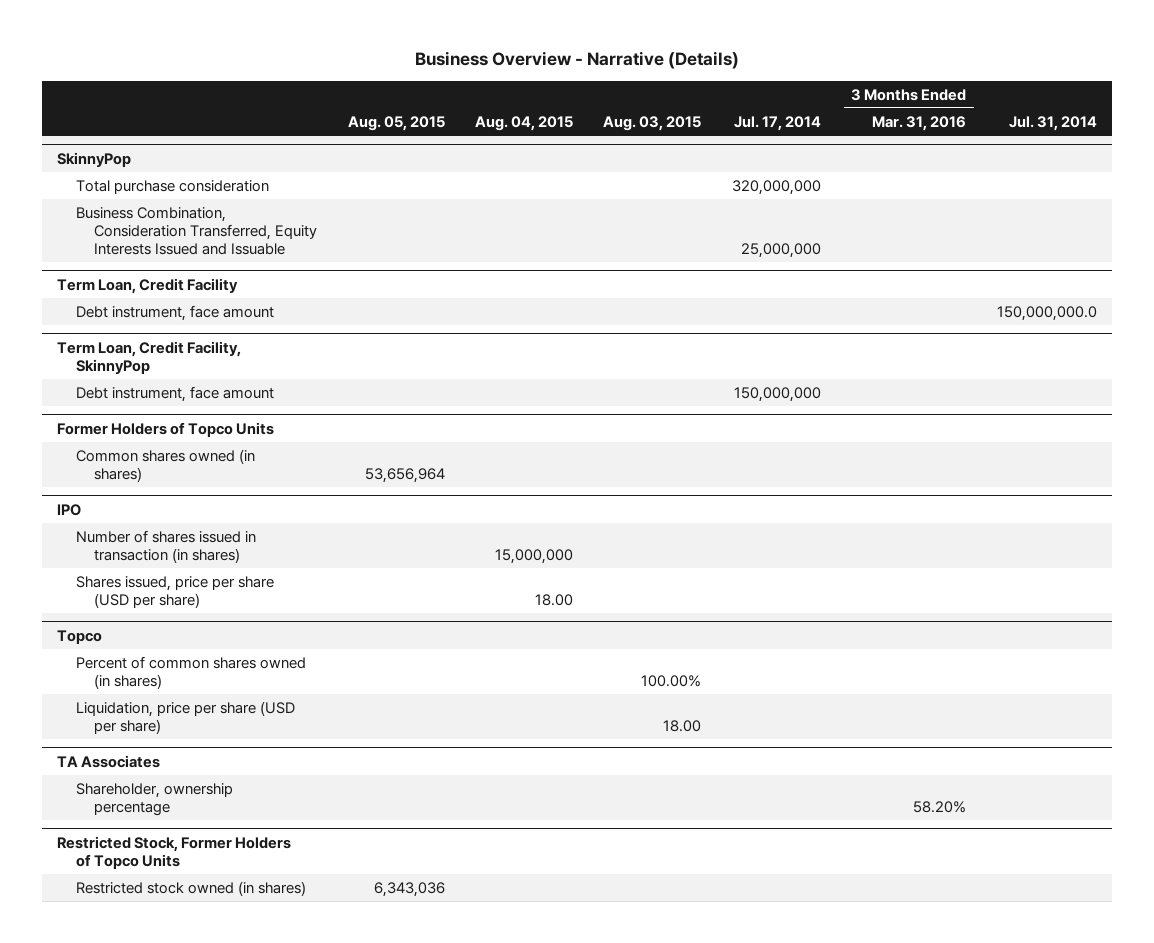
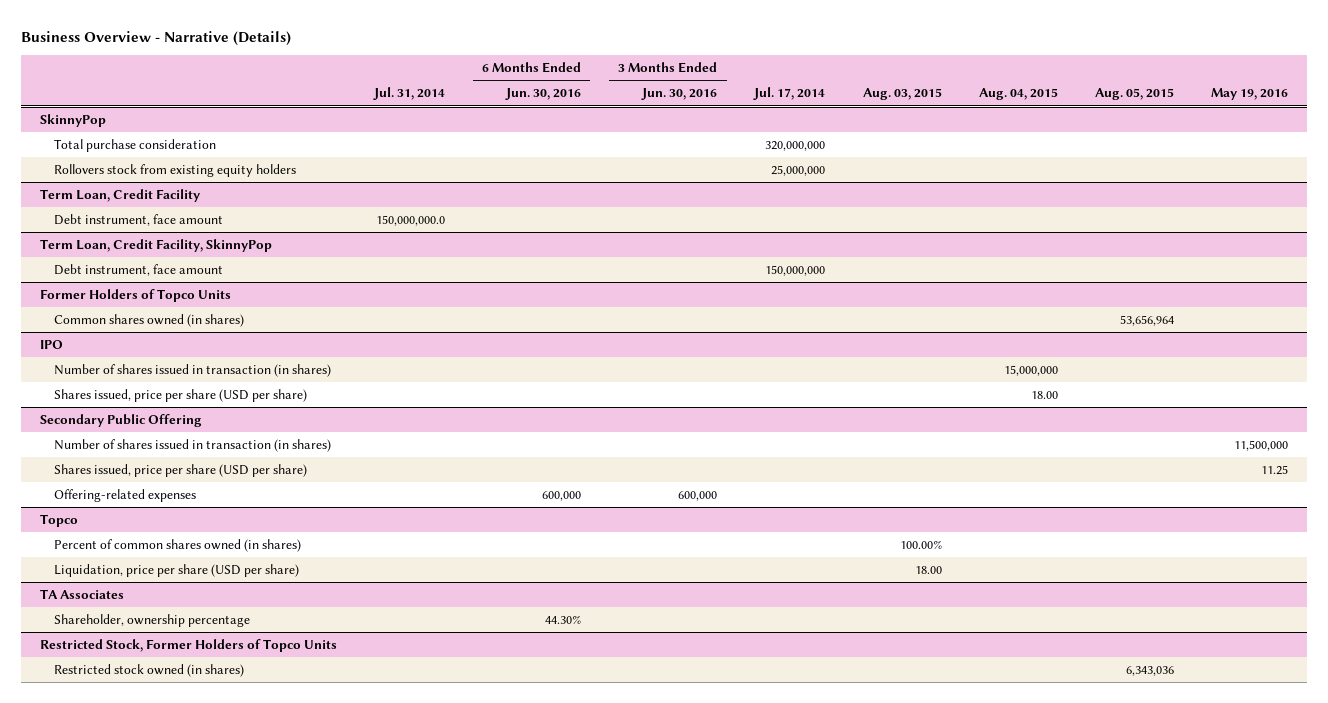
- | Aug. 05, 2015 | Aug. 04, 2015 | Aug. 03, 2015 | Jul. 17, 2014 | 3 Months Ended Mar. 31, 2016 | Jul. 31, 2014
+ | Jul. 31, 2014 | 6 Months Ended Jun. 30, 2016 | 3 Months Ended Jun. 30, 2016 | Jul. 17, 2014 | Aug. 03, 2015 | Aug. 04, 2015 | Aug. 05, 2015 | May 19, 2016
@ SkinnyPop
- Business Combination, Consideration Transferred, Equity Interests Issued and Issuable | | | | 25,000,000 | |
+ Rollovers stock from existing equity holders | | | | 25,000,000 | | | |
+ Secondary Public Offering
+ Number of shares issued in transaction (in shares) | | | | | | | | 11,500,000
+ Shares issued, price per share (USD per share) | | | | | | | | 11.25
+ Offering-related expenses | | 600,000 | 600,000 | | | | |

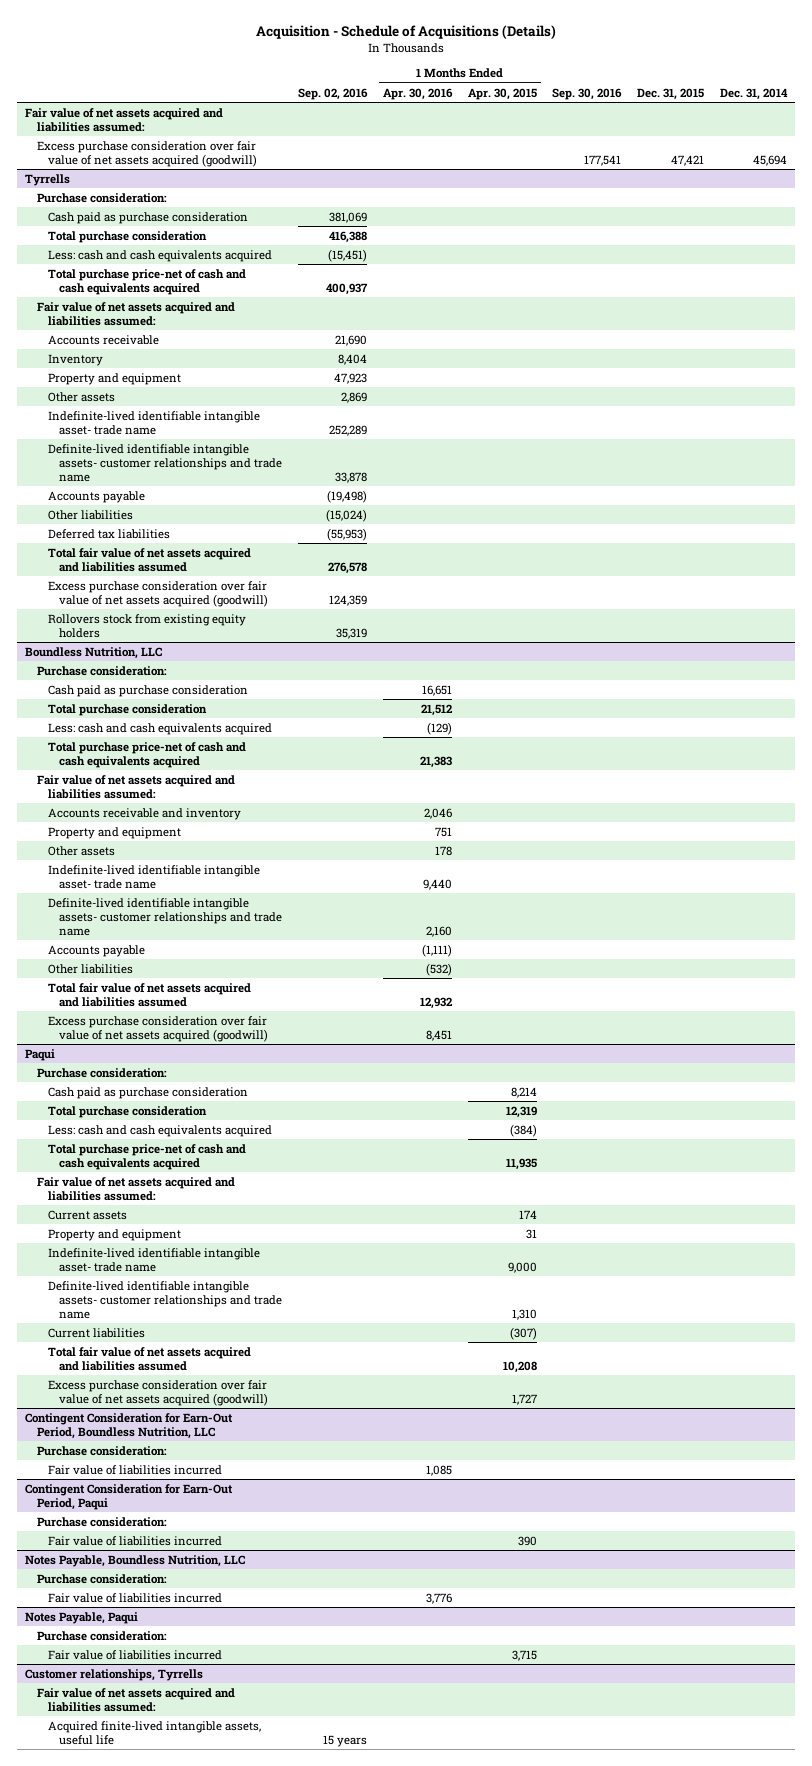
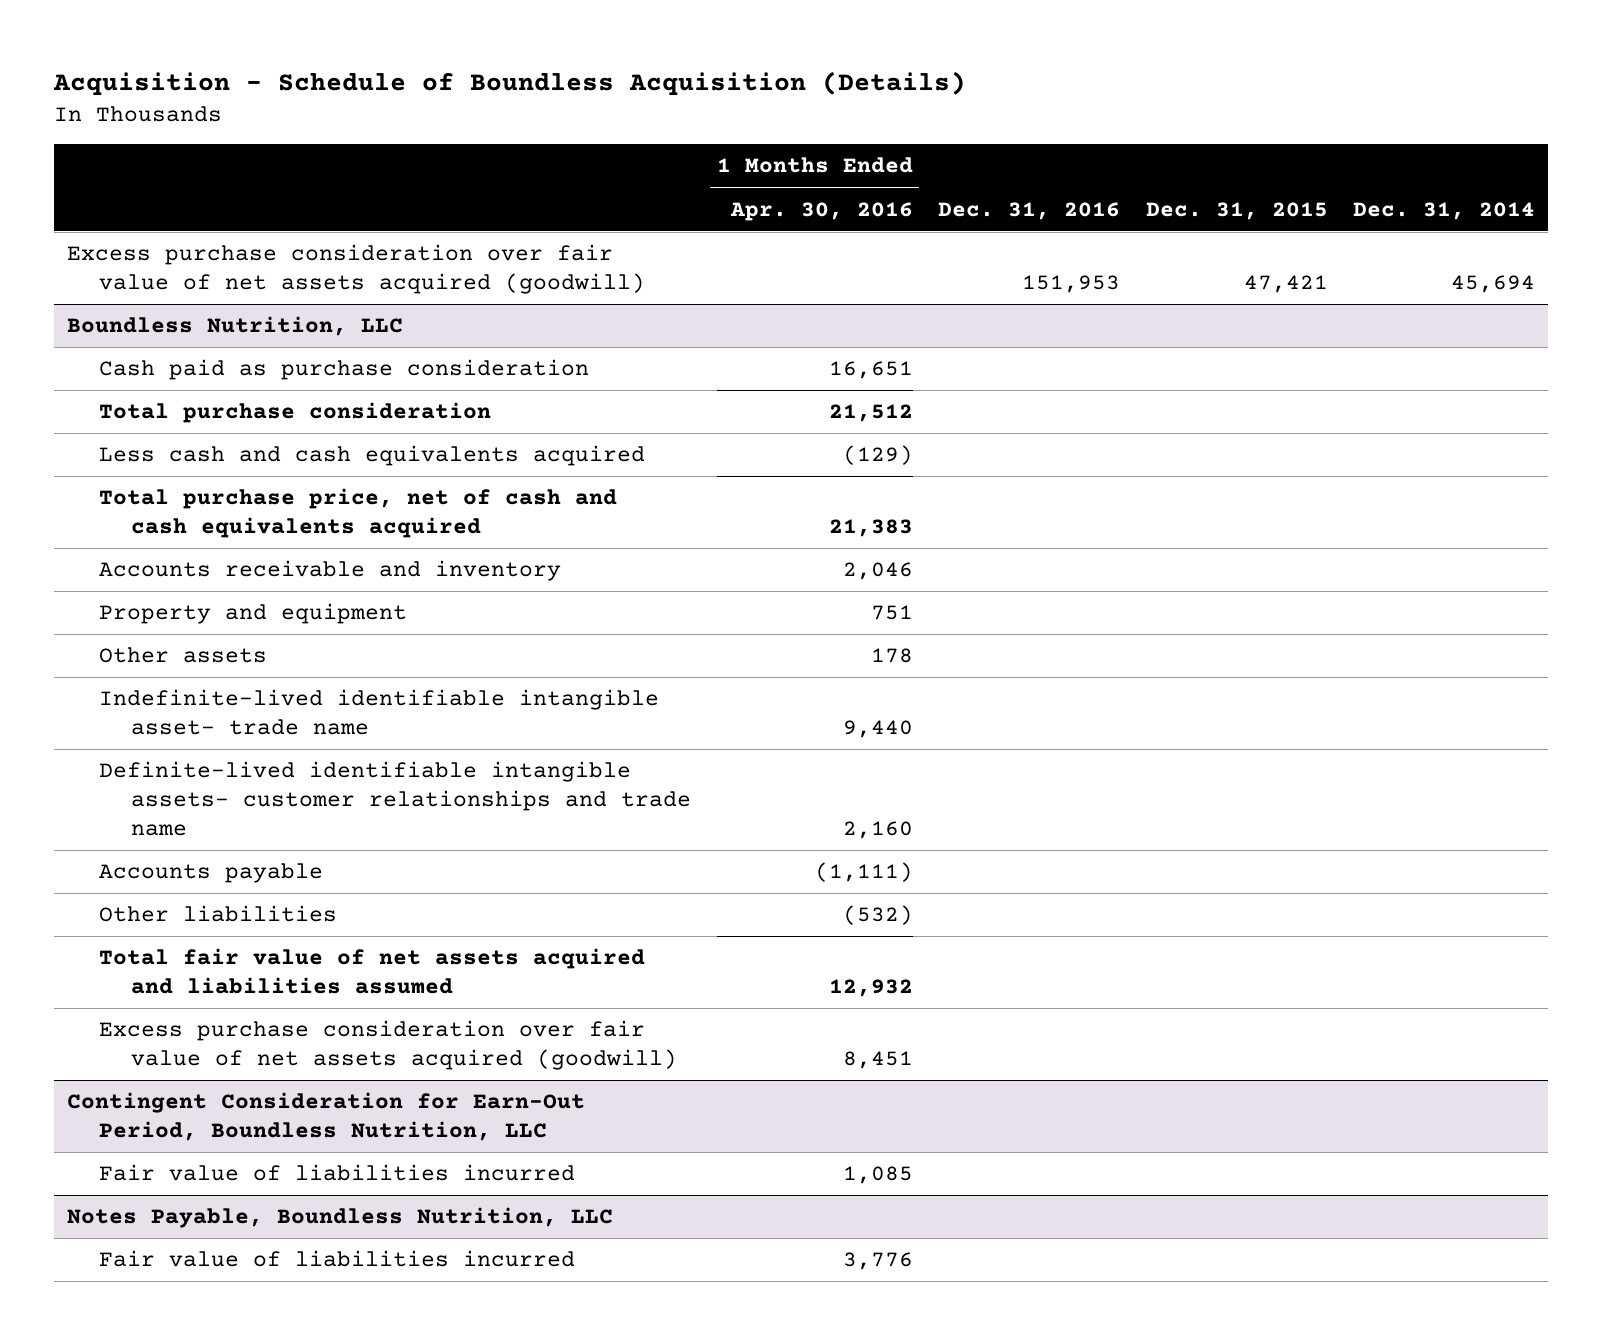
- Acquisition - Schedule of Acquisitions (Details)
+ Acquisition - Schedule of Boundless Acquisition (Details)
- | Sep. 02, 2016 | 1 Months Ended Apr. 30, 2016 | 1 Months Ended Apr. 30, 2015 | Sep. 30, 2016 | Dec. 31, 2015 | Dec. 31, 2014
+ | 1 Months Ended Apr. 30, 2016 | Dec. 31, 2016 | Dec. 31, 2015 | Dec. 31, 2014
- Fair value of net assets acquired and liabilities assumed:
- Tyrrells
- Purchase consideration:
- Cash paid as purchase consideration | 381,069 | | | | |
- Total purchase consideration | 416,388 | | | | |
- Less: cash and cash equivalents acquired | (15,451) | | | | |
- Total purchase price-net of cash and cash equivalents acquired | 400,937 | | | | |
- Fair value of net assets acquired and liabilities assumed:
- Accounts receivable | 21,690 | | | | |
- Inventory | 8,404 | | | | |
- Property and equipment | 47,923 | | | | |
- Other assets | 2,869 | | | | |
- Indefinite-lived identifiable intangible asset- trade name | 252,289 | | | | |
- Definite-lived identifiable intangible assets- customer relationships and trade name | 33,878 | | | | |
- Accounts payable | (19,498) | | | | |
- Other liabilities | (15,024) | | | | |
- Deferred tax liabilities | (55,953) | | | | |
- Total fair value of net assets acquired and liabilities assumed | 276,578 | | | | |
- Excess purchase consideration over fair value of net assets acquired (goodwill) | 124,359 | | | | |
- Rollovers stock from existing equity holders | 35,319 | | | | |
@ Boundless Nutrition, LLC
- Purchase consideration:
- Less: cash and cash equivalents acquired | | (129) | | | |
- Total purchase price-net of cash and cash equivalents acquired | | 21,383 | | | |
- Fair value of net assets acquired and liabilities assumed:
+ Less cash and cash equivalents acquired | (129) | | |
+ Total purchase price, net of cash and cash equivalents acquired | 21,383 | | |
- Paqui
- Purchase consideration:
- Cash paid as purchase consideration | | | 8,214 | | |
- Total purchase consideration | | | 12,319 | | |
- Less: cash and cash equivalents acquired | | | (384) | | |
- Total purchase price-net of cash and cash equivalents acquired | | | 11,935 | | |
- Fair value of net assets acquired and liabilities assumed:
- Current assets | | | 174 | | |
- Property and equipment | | | 31 | | |
- Indefinite-lived identifiable intangible asset- trade name | | | 9,000 | | |
- Definite-lived identifiable intangible assets- customer relationships and trade name | | | 1,310 | | |
- Current liabilities | | | (307) | | |
- Total fair value of net assets acquired and liabilities assumed | | | 10,208 | | |
- Excess purchase consideration over fair value of net assets acquired (goodwill) | | | 1,727 | | |
@ Contingent Consideration for Earn-Out Period, Boundless Nutrition, LLC
- Purchase consideration:
- Contingent Consideration for Earn-Out Period, Paqui
- Purchase consideration:
- Fair value of liabilities incurred | | | 390 | | |
@ Notes Payable, Boundless Nutrition, LLC
- Purchase consideration:
- Notes Payable, Paqui
- Purchase consideration:
- Fair value of liabilities incurred | | | 3,715 | | |
- Customer relationships, Tyrrells
- Fair value of net assets acquired and liabilities assumed:
- Acquired finite-lived intangible assets, useful life | 15 years | | | | |

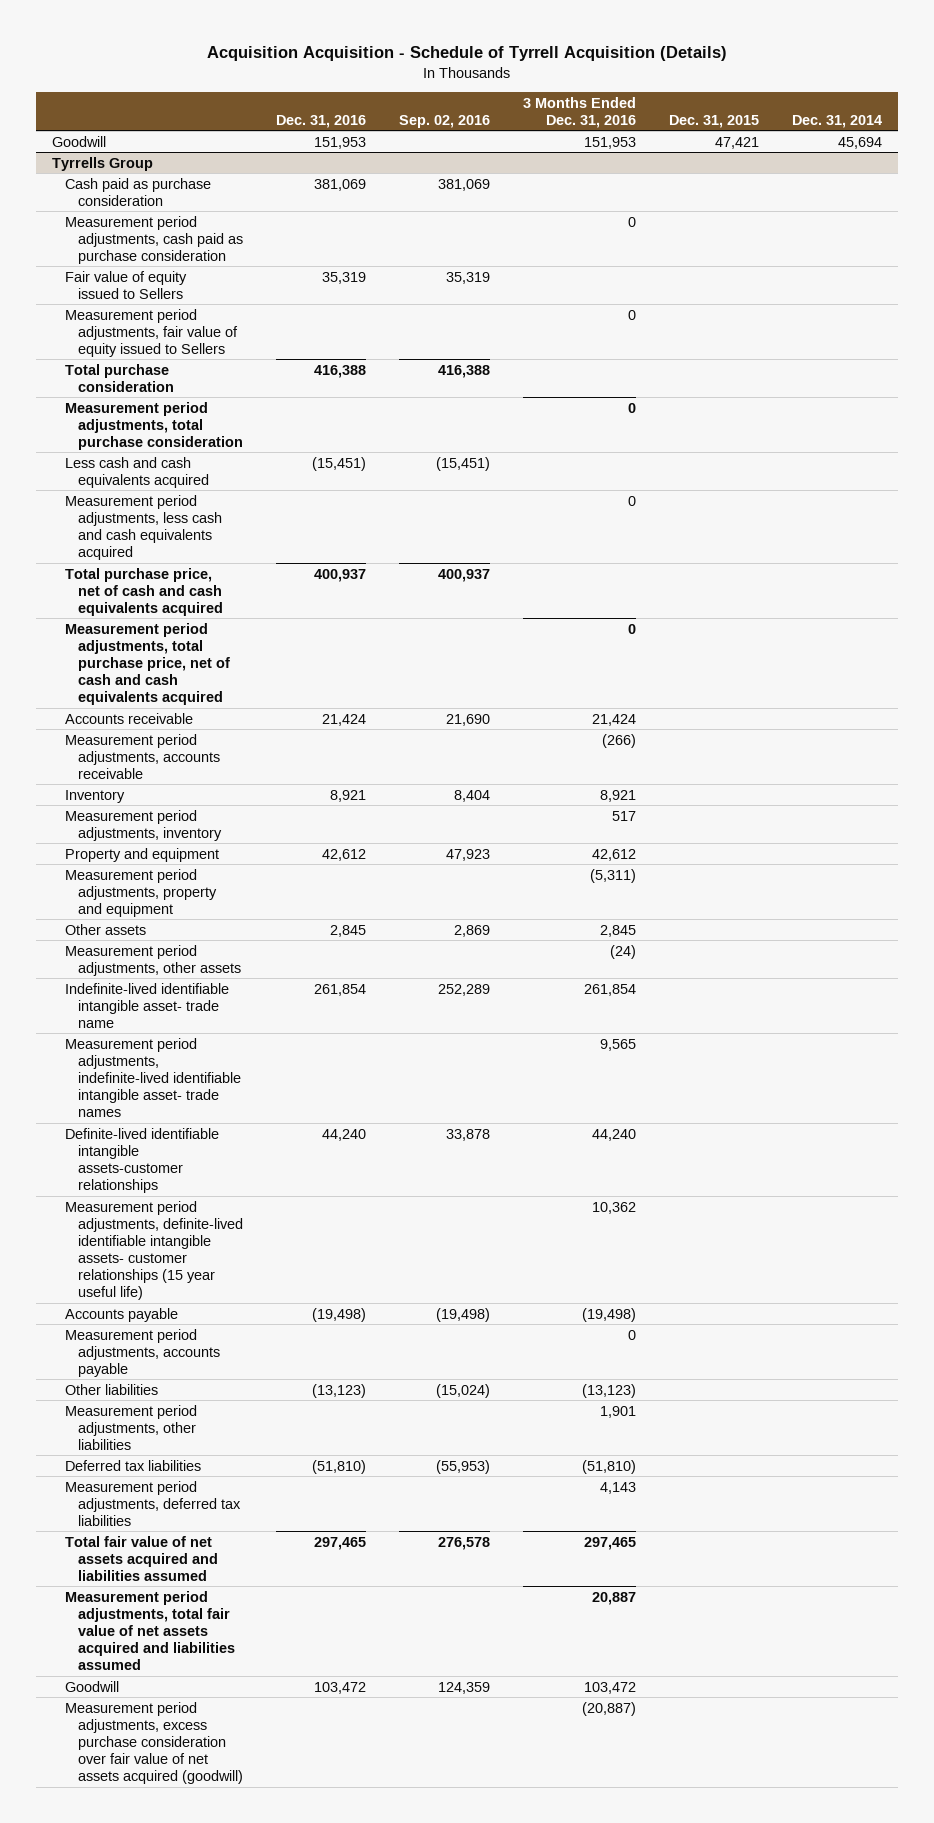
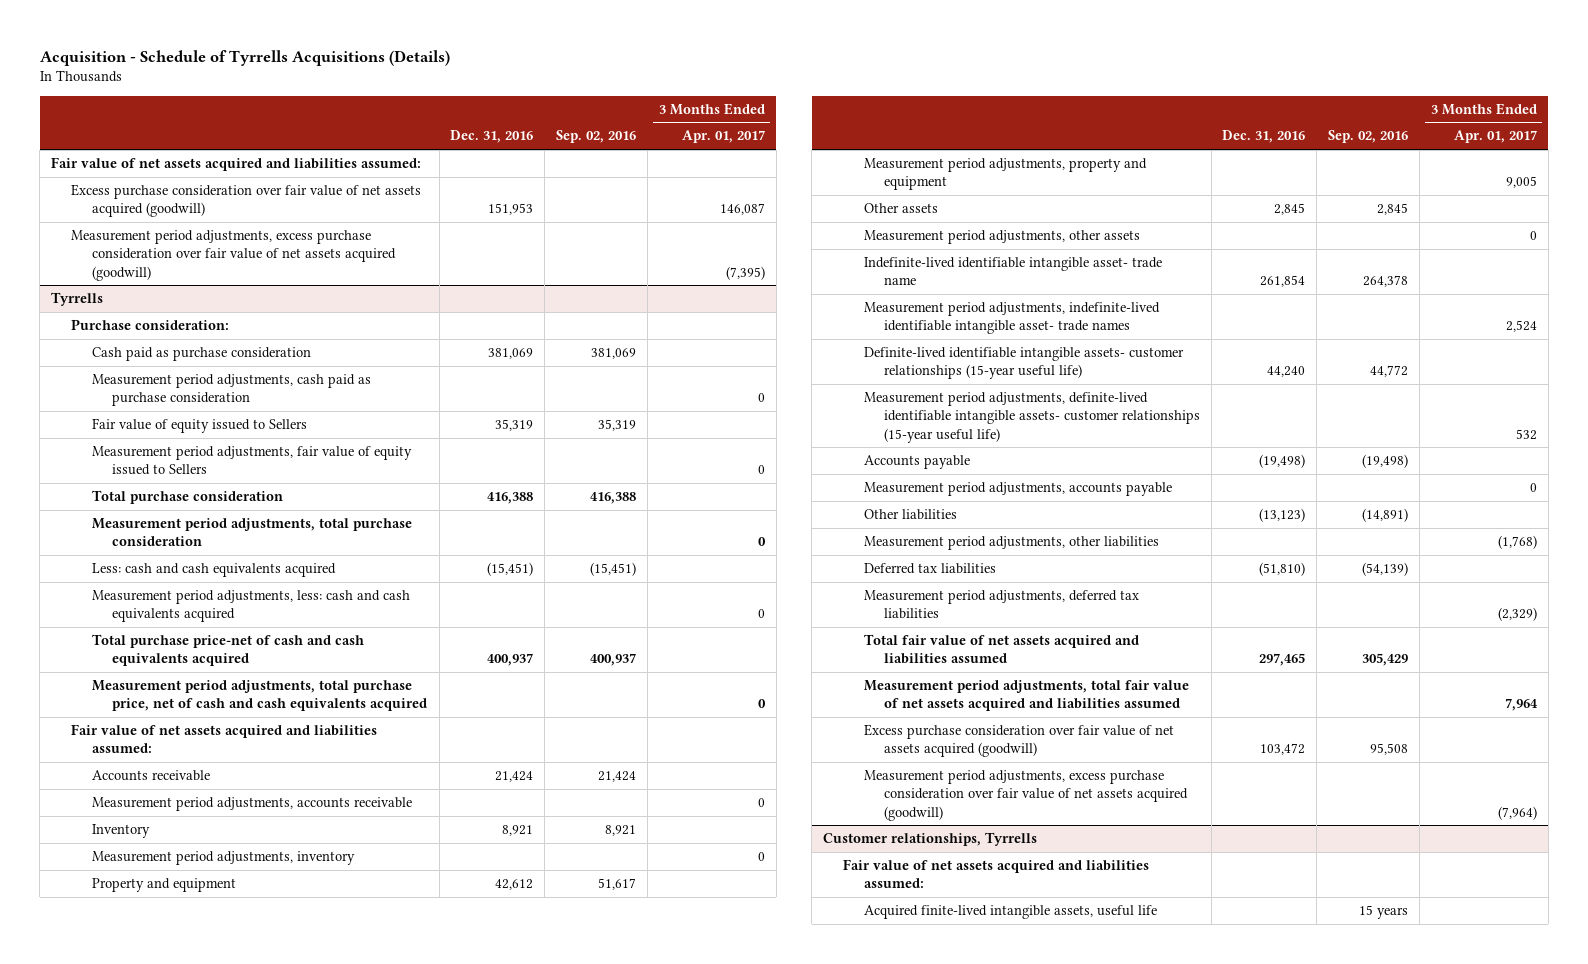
- Acquisition Acquisition - Schedule of Tyrrell Acquisition (Details)
+ Acquisition - Schedule of Tyrrells Acquisitions (Details)
- | Dec. 31, 2016 | Sep. 02, 2016 | 3 Months Ended Dec. 31, 2016 | Dec. 31, 2015 | Dec. 31, 2014
+ | Dec. 31, 2016 | Sep. 02, 2016 | 3 Months Ended Apr. 01, 2017
- Goodwill | 151,953 | | 151,953 | 47,421 | 45,694
- Tyrrells Group
+ Fair value of net assets acquired and liabilities assumed:
+ Excess purchase consideration over fair value of net assets acquired (goodwill) | 151,953 | | 146,087
+ Measurement period adjustments, excess purchase consideration over fair value of net assets acquired (goodwill) | | | (7,395)
+ Tyrrells
+ Purchase consideration:
- Less cash and cash equivalents acquired | (15,451) | (15,451) | | |
- Measurement period adjustments, less cash and cash equivalents acquired | | | 0 | |
- Total purchase price, net of cash and cash equivalents acquired | 400,937 | 400,937 | | |
+ Less: cash and cash equivalents acquired | (15,451) | (15,451) |
+ Measurement period adjustments, less: cash and cash equivalents acquired | | | 0
+ Total purchase price-net of cash and cash equivalents acquired | 400,937 | 400,937 |
- Accounts receivable | 21,424 | 21,690 | 21,424 | |
+ Fair value of net assets acquired and liabilities assumed:
+ Accounts receivable | 21,424 | 21,424 |
- Inventory | 8,921 | 8,404 | 8,921 | |
+ Inventory | 8,921 | 8,921 |
- Property and equipment | 42,612 | 47,923 | 42,612 | |
+ Property and equipment | 42,612 | 51,617 |
- Other assets | 2,845 | 2,869 | 2,845 | |
+ Other assets | 2,845 | 2,845 |
- Indefinite-lived identifiable intangible asset- trade name | 261,854 | 252,289 | 261,854 | |
+ Indefinite-lived identifiable intangible asset- trade name | 261,854 | 264,378 |
- Definite-lived identifiable intangible assets-customer relationships | 44,240 | 33,878 | 44,240 | |
- Measurement period adjustments, definite-lived identifiable intangible assets- customer relationships (15 year useful life) | | | 10,362 | |
+ Definite-lived identifiable intangible assets- customer relationships (15-year useful life) | 44,240 | 44,772 |
+ Measurement period adjustments, definite-lived identifiable intangible assets- customer relationships (15-year useful life) | | | 532
- Other liabilities | (13,123) | (15,024) | (13,123) | |
+ Other liabilities | (13,123) | (14,891) |
- Deferred tax liabilities | (51,810) | (55,953) | (51,810) | |
+ Deferred tax liabilities | (51,810) | (54,139) |
- Total fair value of net assets acquired and liabilities assumed | 297,465 | 276,578 | 297,465 | |
+ Total fair value of net assets acquired and liabilities assumed | 297,465 | 305,429 |
- Goodwill | 103,472 | 124,359 | 103,472 | |
+ Excess purchase consideration over fair value of net assets acquired (goodwill) | 103,472 | 95,508 |
+ Customer relationships, Tyrrells
+ Fair value of net assets acquired and liabilities assumed:
+ Acquired finite-lived intangible assets, useful life | | 15 years |

